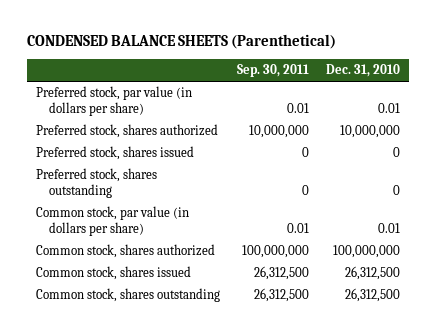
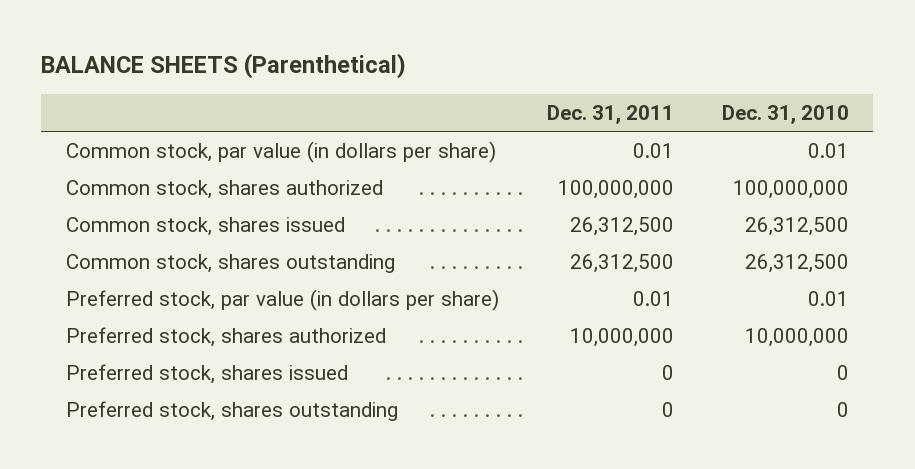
- CONDENSED BALANCE SHEETS (Parenthetical)
+ BALANCE SHEETS (Parenthetical)
- | Sep. 30, 2011 | Dec. 31, 2010
+ | Dec. 31, 2011 | Dec. 31, 2010
moved down: Preferred stock, par value (in dollars per share) | 0.01 | 0.01
moved down: Preferred stock, shares authorized | 10,000,000 | 10,000,000
moved down: Preferred stock, shares issued | 0 | 0
moved down: Preferred stock, shares outstanding | 0 | 0

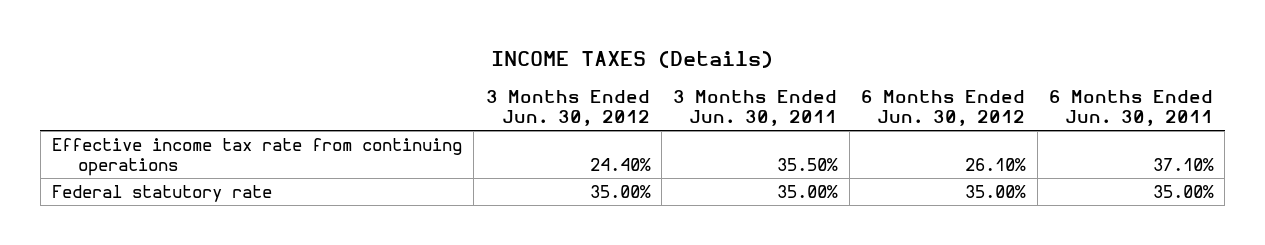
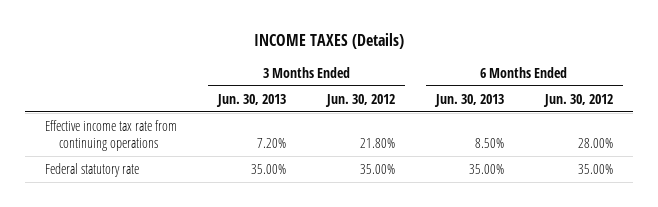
- | 3 Months Ended Jun. 30, 2012 | 3 Months Ended Jun. 30, 2011 | 6 Months Ended Jun. 30, 2012 | 6 Months Ended Jun. 30, 2011
+ | 3 Months Ended Jun. 30, 2013 | 3 Months Ended Jun. 30, 2012 | 6 Months Ended Jun. 30, 2013 | 6 Months Ended Jun. 30, 2012
- Effective income tax rate from continuing operations | 24.40% | 35.50% | 26.10% | 37.10%
+ Effective income tax rate from continuing operations | 7.20% | 21.80% | 8.50% | 28.00%

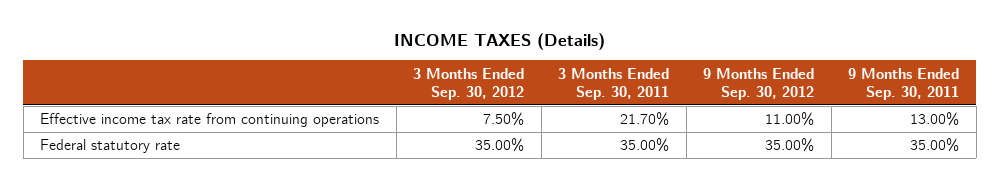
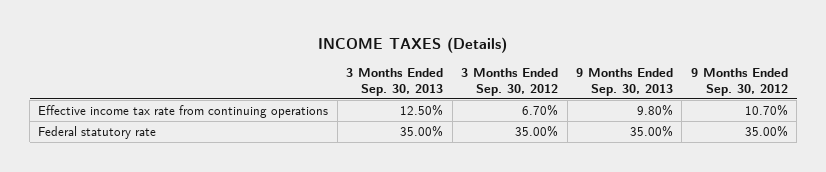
- | 3 Months Ended Sep. 30, 2012 | 3 Months Ended Sep. 30, 2011 | 9 Months Ended Sep. 30, 2012 | 9 Months Ended Sep. 30, 2011
+ | 3 Months Ended Sep. 30, 2013 | 3 Months Ended Sep. 30, 2012 | 9 Months Ended Sep. 30, 2013 | 9 Months Ended Sep. 30, 2012
- Effective income tax rate from continuing operations | 7.50% | 21.70% | 11.00% | 13.00%
+ Effective income tax rate from continuing operations | 12.50% | 6.70% | 9.80% | 10.70%

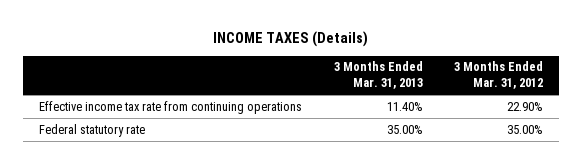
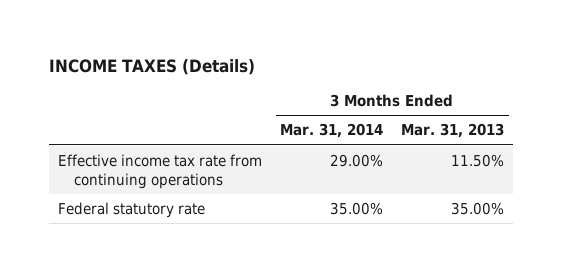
- | 3 Months Ended Mar. 31, 2013 | 3 Months Ended Mar. 31, 2012
+ | 3 Months Ended Mar. 31, 2014 | 3 Months Ended Mar. 31, 2013
- Effective income tax rate from continuing operations | 11.40% | 22.90%
+ Effective income tax rate from continuing operations | 29.00% | 11.50%

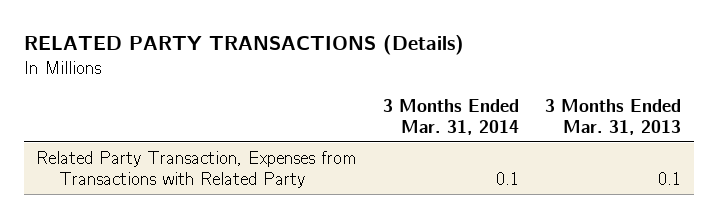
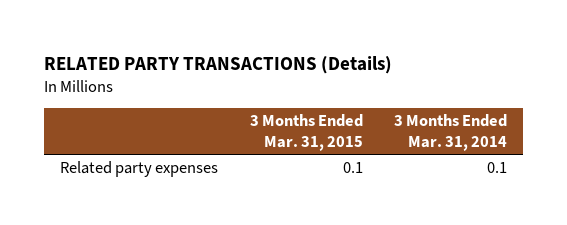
- | 3 Months Ended Mar. 31, 2014 | 3 Months Ended Mar. 31, 2013
+ | 3 Months Ended Mar. 31, 2015 | 3 Months Ended Mar. 31, 2014
- Related Party Transaction, Expenses from Transactions with Related Party | 0.1 | 0.1
+ Related party expenses | 0.1 | 0.1

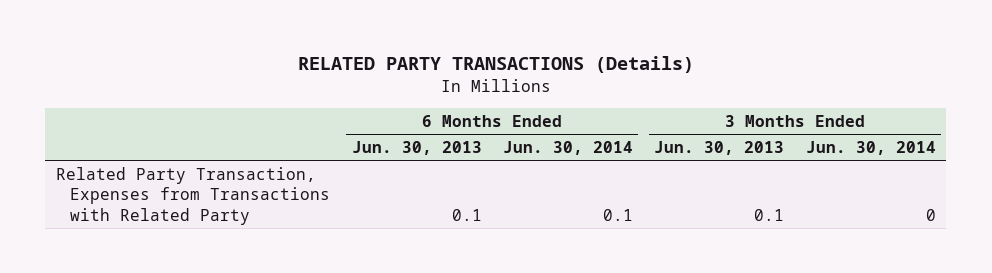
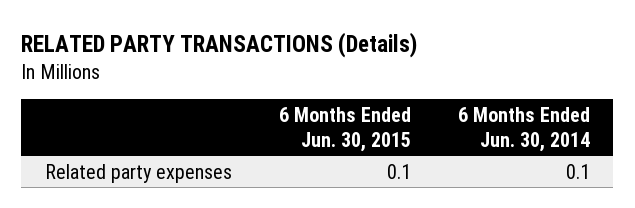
- | 6 Months Ended Jun. 30, 2013 | 6 Months Ended Jun. 30, 2014 | 3 Months Ended Jun. 30, 2013 | 3 Months Ended Jun. 30, 2014
+ | 6 Months Ended Jun. 30, 2015 | 6 Months Ended Jun. 30, 2014
- Related Party Transaction, Expenses from Transactions with Related Party | 0.1 | 0.1 | 0.1 | 0
+ Related party expenses | 0.1 | 0.1

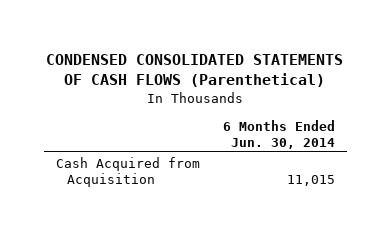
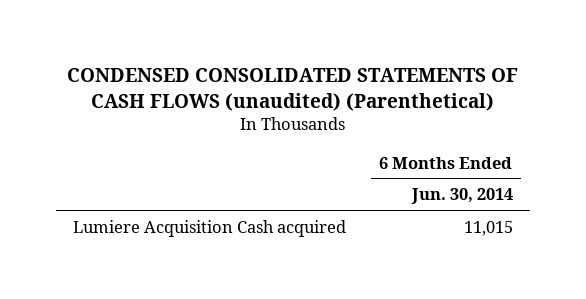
- CONDENSED CONSOLIDATED STATEMENTS OF CASH FLOWS (Parenthetical)
+ CONDENSED CONSOLIDATED STATEMENTS OF CASH FLOWS (unaudited) (Parenthetical)
- Cash Acquired from Acquisition | 11,015
+ Lumiere Acquisition Cash acquired | 11,015

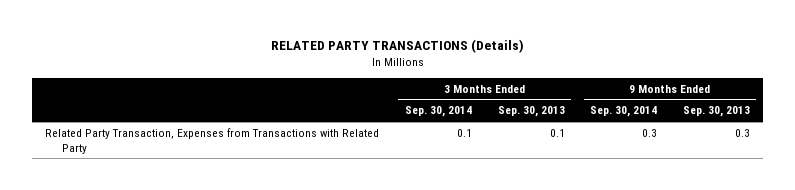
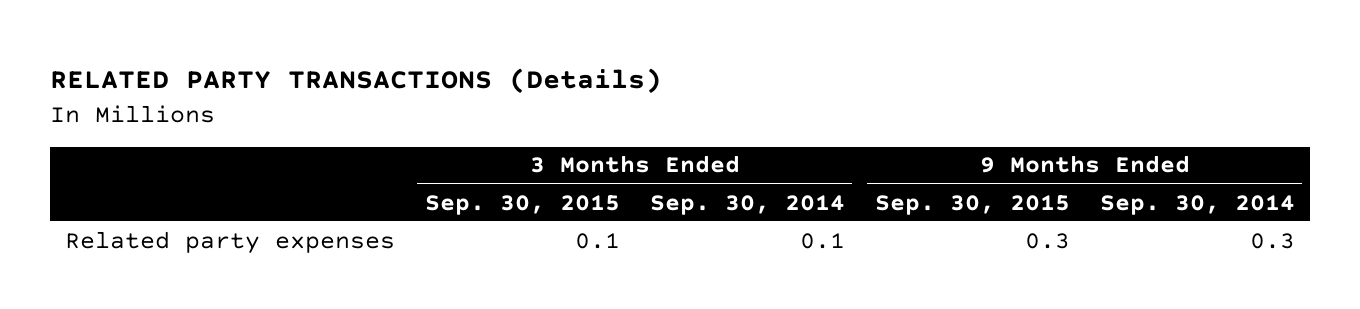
- | 3 Months Ended Sep. 30, 2014 | 3 Months Ended Sep. 30, 2013 | 9 Months Ended Sep. 30, 2014 | 9 Months Ended Sep. 30, 2013
+ | 3 Months Ended Sep. 30, 2015 | 3 Months Ended Sep. 30, 2014 | 9 Months Ended Sep. 30, 2015 | 9 Months Ended Sep. 30, 2014
- Related Party Transaction, Expenses from Transactions with Related Party | 0.1 | 0.1 | 0.3 | 0.3
+ Related party expenses | 0.1 | 0.1 | 0.3 | 0.3

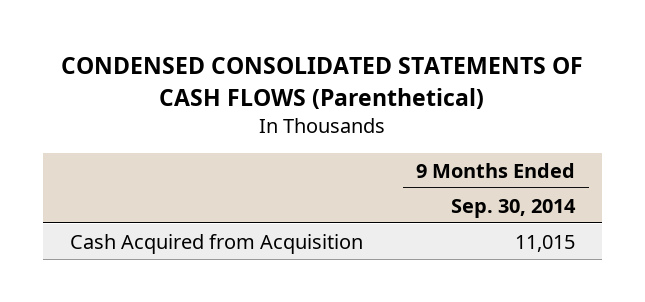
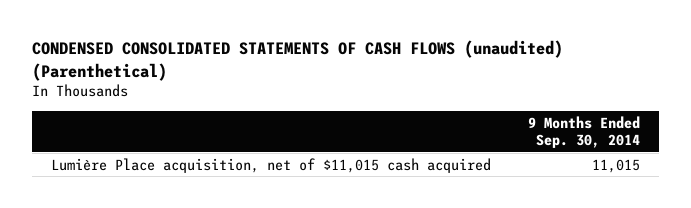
- CONDENSED CONSOLIDATED STATEMENTS OF CASH FLOWS (Parenthetical)
+ CONDENSED CONSOLIDATED STATEMENTS OF CASH FLOWS (unaudited) (Parenthetical)
- Cash Acquired from Acquisition | 11,015
+ Lumière Place acquisition, net of $11,015 cash acquired | 11,015

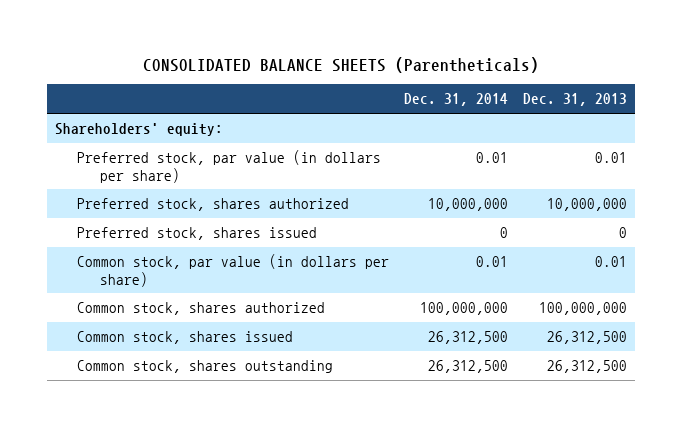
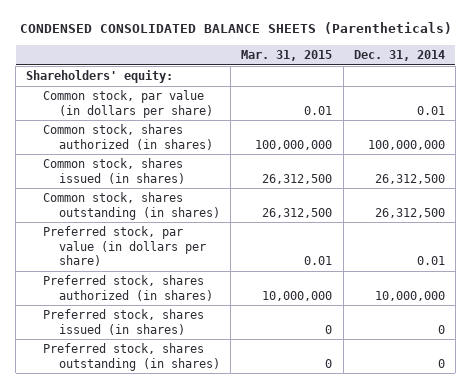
- CONSOLIDATED BALANCE SHEETS (Parentheticals)
+ CONDENSED CONSOLIDATED BALANCE SHEETS (Parentheticals)
- | Dec. 31, 2014 | Dec. 31, 2013
+ | Mar. 31, 2015 | Dec. 31, 2014
- Preferred stock, shares authorized | 10,000,000 | 10,000,000
- Preferred stock, shares issued | 0 | 0
- Common stock, shares authorized | 100,000,000 | 100,000,000
- Common stock, shares issued | 26,312,500 | 26,312,500
- Common stock, shares outstanding | 26,312,500 | 26,312,500
+ Common stock, shares authorized (in shares) | 100,000,000 | 100,000,000
+ Common stock, shares issued (in shares) | 26,312,500 | 26,312,500
+ Common stock, shares outstanding (in shares) | 26,312,500 | 26,312,500
moved down: Preferred stock, par value (in dollars per share) | 0.01 | 0.01
+ Preferred stock, shares authorized (in shares) | 10,000,000 | 10,000,000
+ Preferred stock, shares issued (in shares) | 0 | 0
+ Preferred stock, shares outstanding (in shares) | 0 | 0

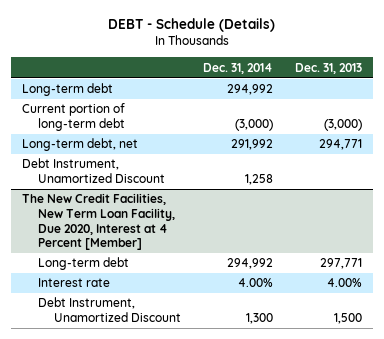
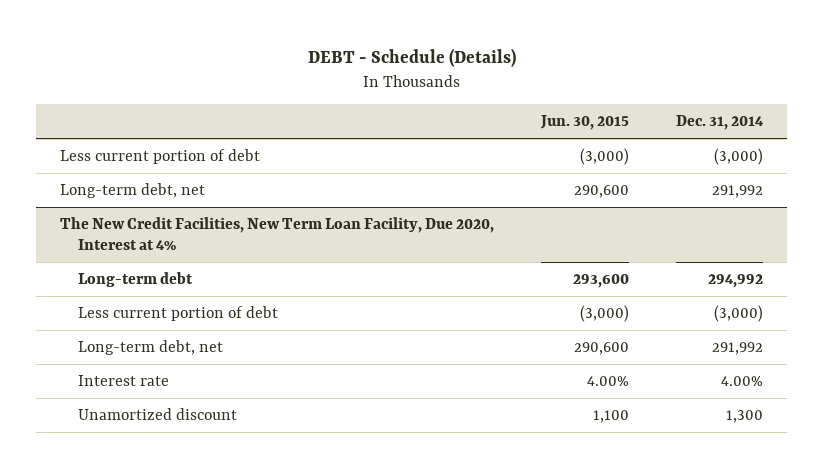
- | Dec. 31, 2014 | Dec. 31, 2013
+ | Jun. 30, 2015 | Dec. 31, 2014
- Long-term debt | 294,992 |
- Current portion of long-term debt | (3,000) | (3,000)
+ Less current portion of debt | (3,000) | (3,000)
- Debt Instrument, Unamortized Discount | 1,258 |
- The New Credit Facilities, New Term Loan Facility, Due 2020, Interest at 4 Percent [Member]
+ The New Credit Facilities, New Term Loan Facility, Due 2020, Interest at 4%
+ Less current portion of debt | (3,000) | (3,000)
+ Long-term debt, net | 290,600 | 291,992
- Debt Instrument, Unamortized Discount | 1,300 | 1,500
+ Unamortized discount | 1,100 | 1,300

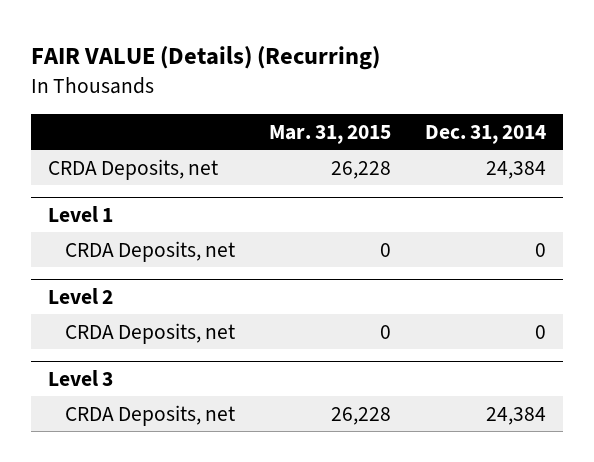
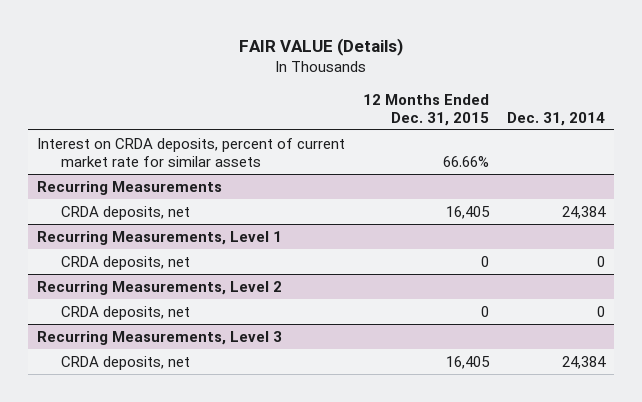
- FAIR VALUE (Details) (Recurring)
+ FAIR VALUE (Details)
- | Mar. 31, 2015 | Dec. 31, 2014
+ | 12 Months Ended Dec. 31, 2015 | Dec. 31, 2014
- CRDA Deposits, net | 26,228 | 24,384
- Level 1
- CRDA Deposits, net | 0 | 0
- Level 2
- CRDA Deposits, net | 0 | 0
- Level 3
- CRDA Deposits, net | 26,228 | 24,384
+ Interest on CRDA deposits, percent of current market rate for similar assets | 66.66% |
+ Recurring Measurements
+ CRDA deposits, net | 16,405 | 24,384
+ Recurring Measurements, Level 1
+ CRDA deposits, net | 0 | 0
+ Recurring Measurements, Level 2
+ CRDA deposits, net | 0 | 0
+ Recurring Measurements, Level 3
+ CRDA deposits, net | 16,405 | 24,384

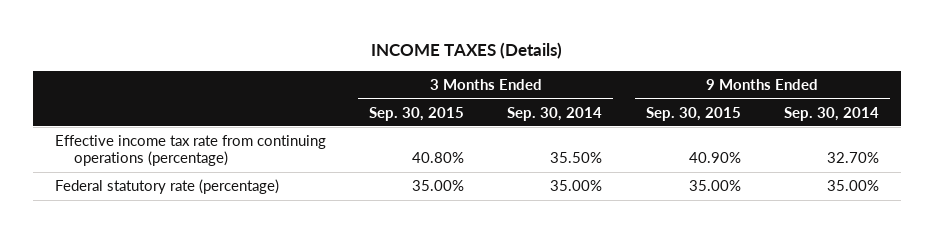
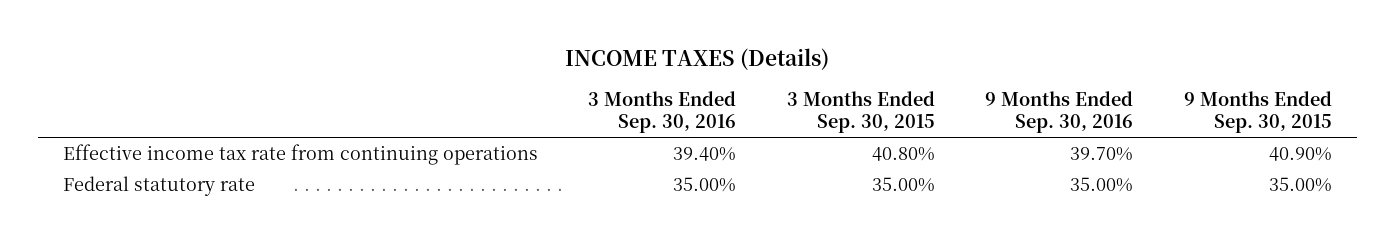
- | 3 Months Ended Sep. 30, 2015 | 3 Months Ended Sep. 30, 2014 | 9 Months Ended Sep. 30, 2015 | 9 Months Ended Sep. 30, 2014
+ | 3 Months Ended Sep. 30, 2016 | 3 Months Ended Sep. 30, 2015 | 9 Months Ended Sep. 30, 2016 | 9 Months Ended Sep. 30, 2015
- Effective income tax rate from continuing operations (percentage) | 40.80% | 35.50% | 40.90% | 32.70%
- Federal statutory rate (percentage) | 35.00% | 35.00% | 35.00% | 35.00%
+ Effective income tax rate from continuing operations | 39.40% | 40.80% | 39.70% | 40.90%
+ Federal statutory rate | 35.00% | 35.00% | 35.00% | 35.00%

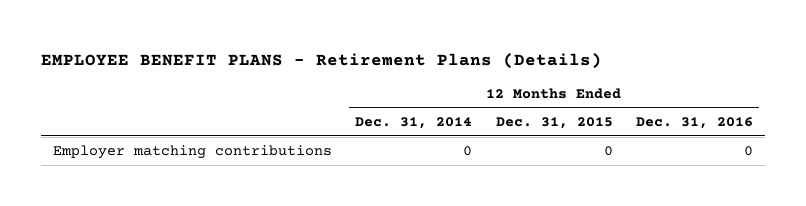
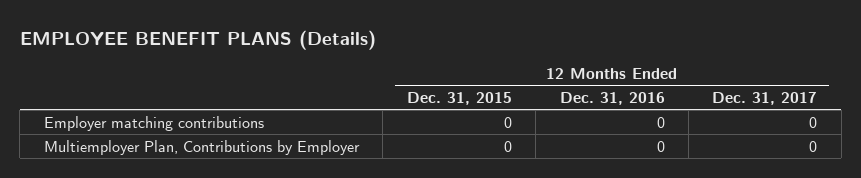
- EMPLOYEE BENEFIT PLANS - Retirement Plans (Details)
+ EMPLOYEE BENEFIT PLANS (Details)
- | 12 Months Ended Dec. 31, 2014 | 12 Months Ended Dec. 31, 2015 | 12 Months Ended Dec. 31, 2016
+ | 12 Months Ended Dec. 31, 2015 | 12 Months Ended Dec. 31, 2016 | 12 Months Ended Dec. 31, 2017
+ Multiemployer Plan, Contributions by Employer | 0 | 0 | 0

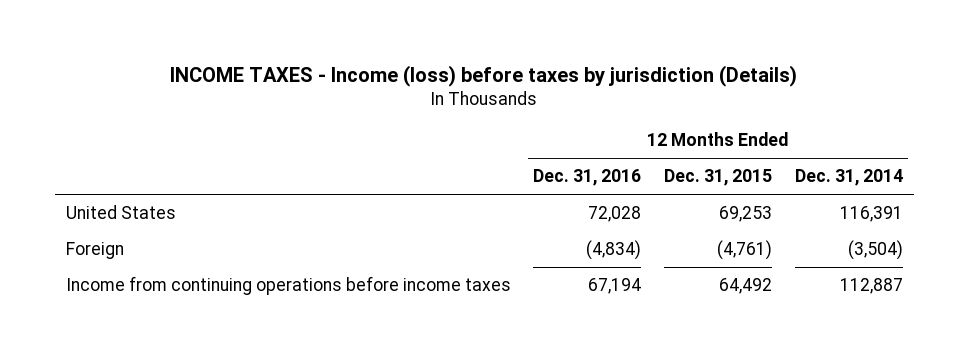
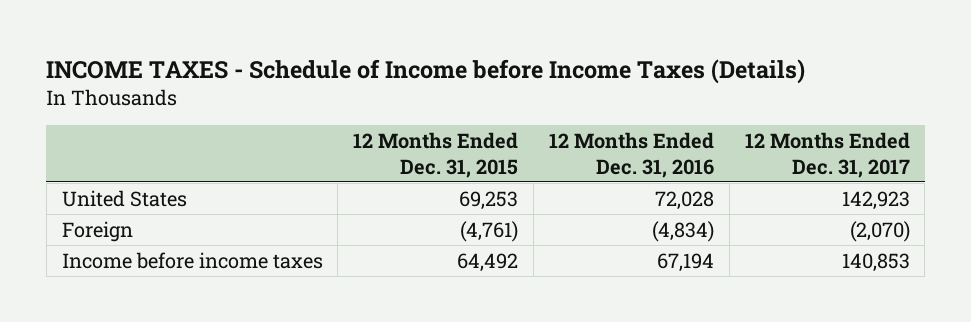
- INCOME TAXES - Income (loss) before taxes by jurisdiction (Details)
+ INCOME TAXES - Schedule of Income before Income Taxes (Details)
- | 12 Months Ended Dec. 31, 2016 | 12 Months Ended Dec. 31, 2015 | 12 Months Ended Dec. 31, 2014
+ | 12 Months Ended Dec. 31, 2015 | 12 Months Ended Dec. 31, 2016 | 12 Months Ended Dec. 31, 2017
- Income from continuing operations before income taxes | 67,194 | 64,492 | 112,887
+ Income before income taxes | 64,492 | 67,194 | 140,853

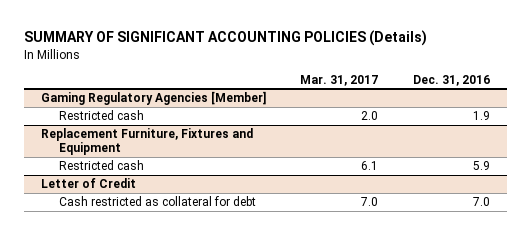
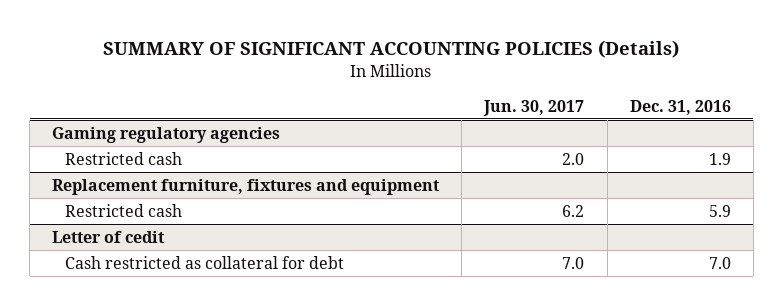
- | Mar. 31, 2017 | Dec. 31, 2016
+ | Jun. 30, 2017 | Dec. 31, 2016
- Gaming Regulatory Agencies [Member]
+ Gaming regulatory agencies
- Replacement Furniture, Fixtures and Equipment
+ Replacement furniture, fixtures and equipment
- Letter of Credit
+ Letter of cedit

